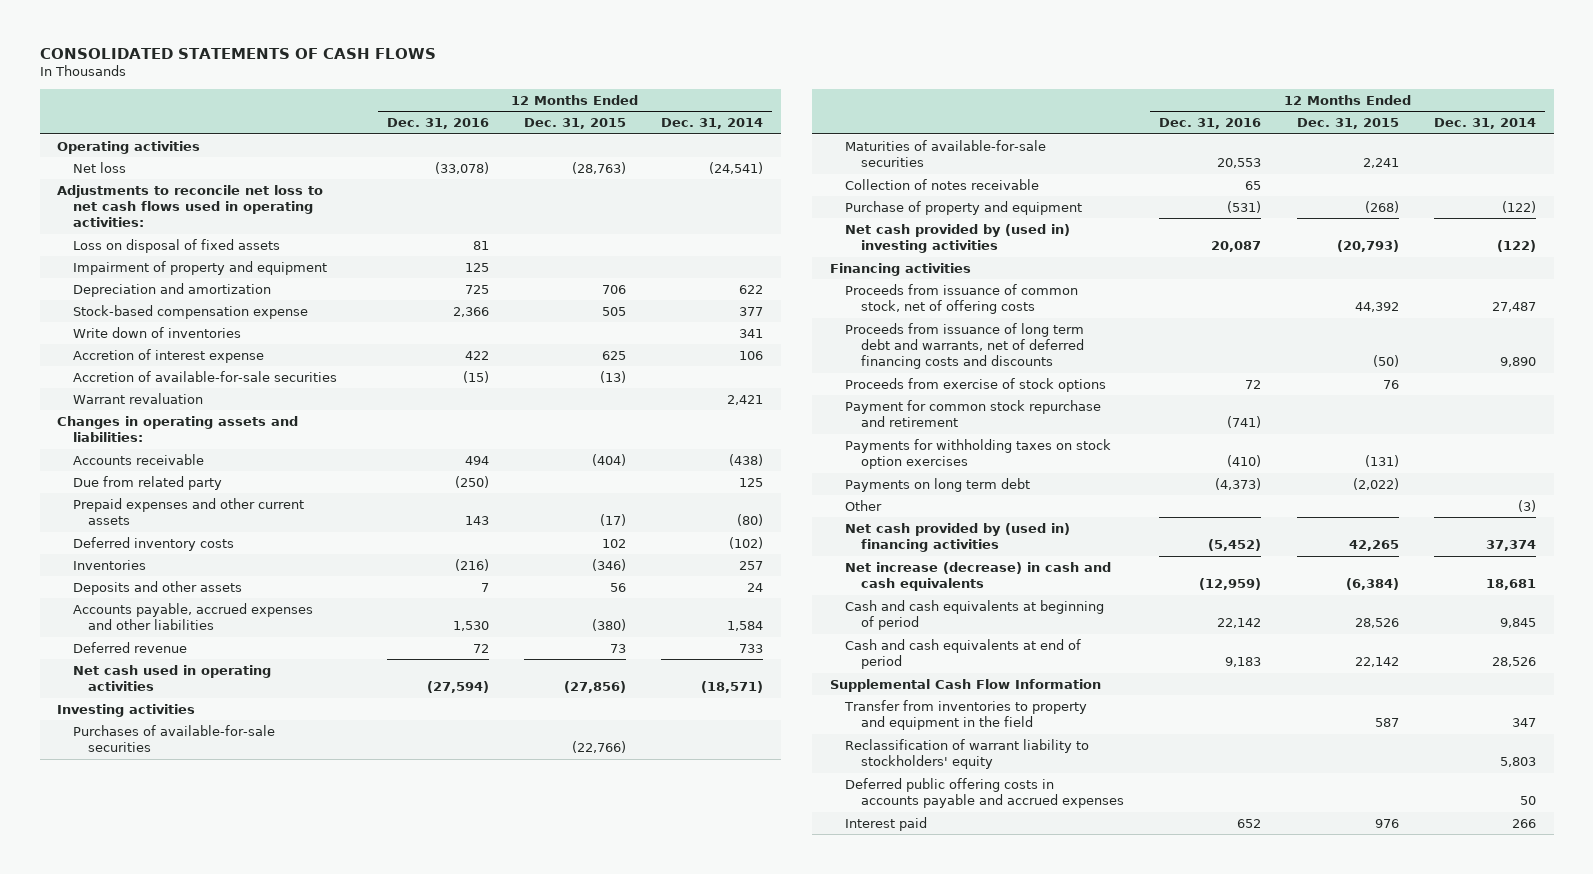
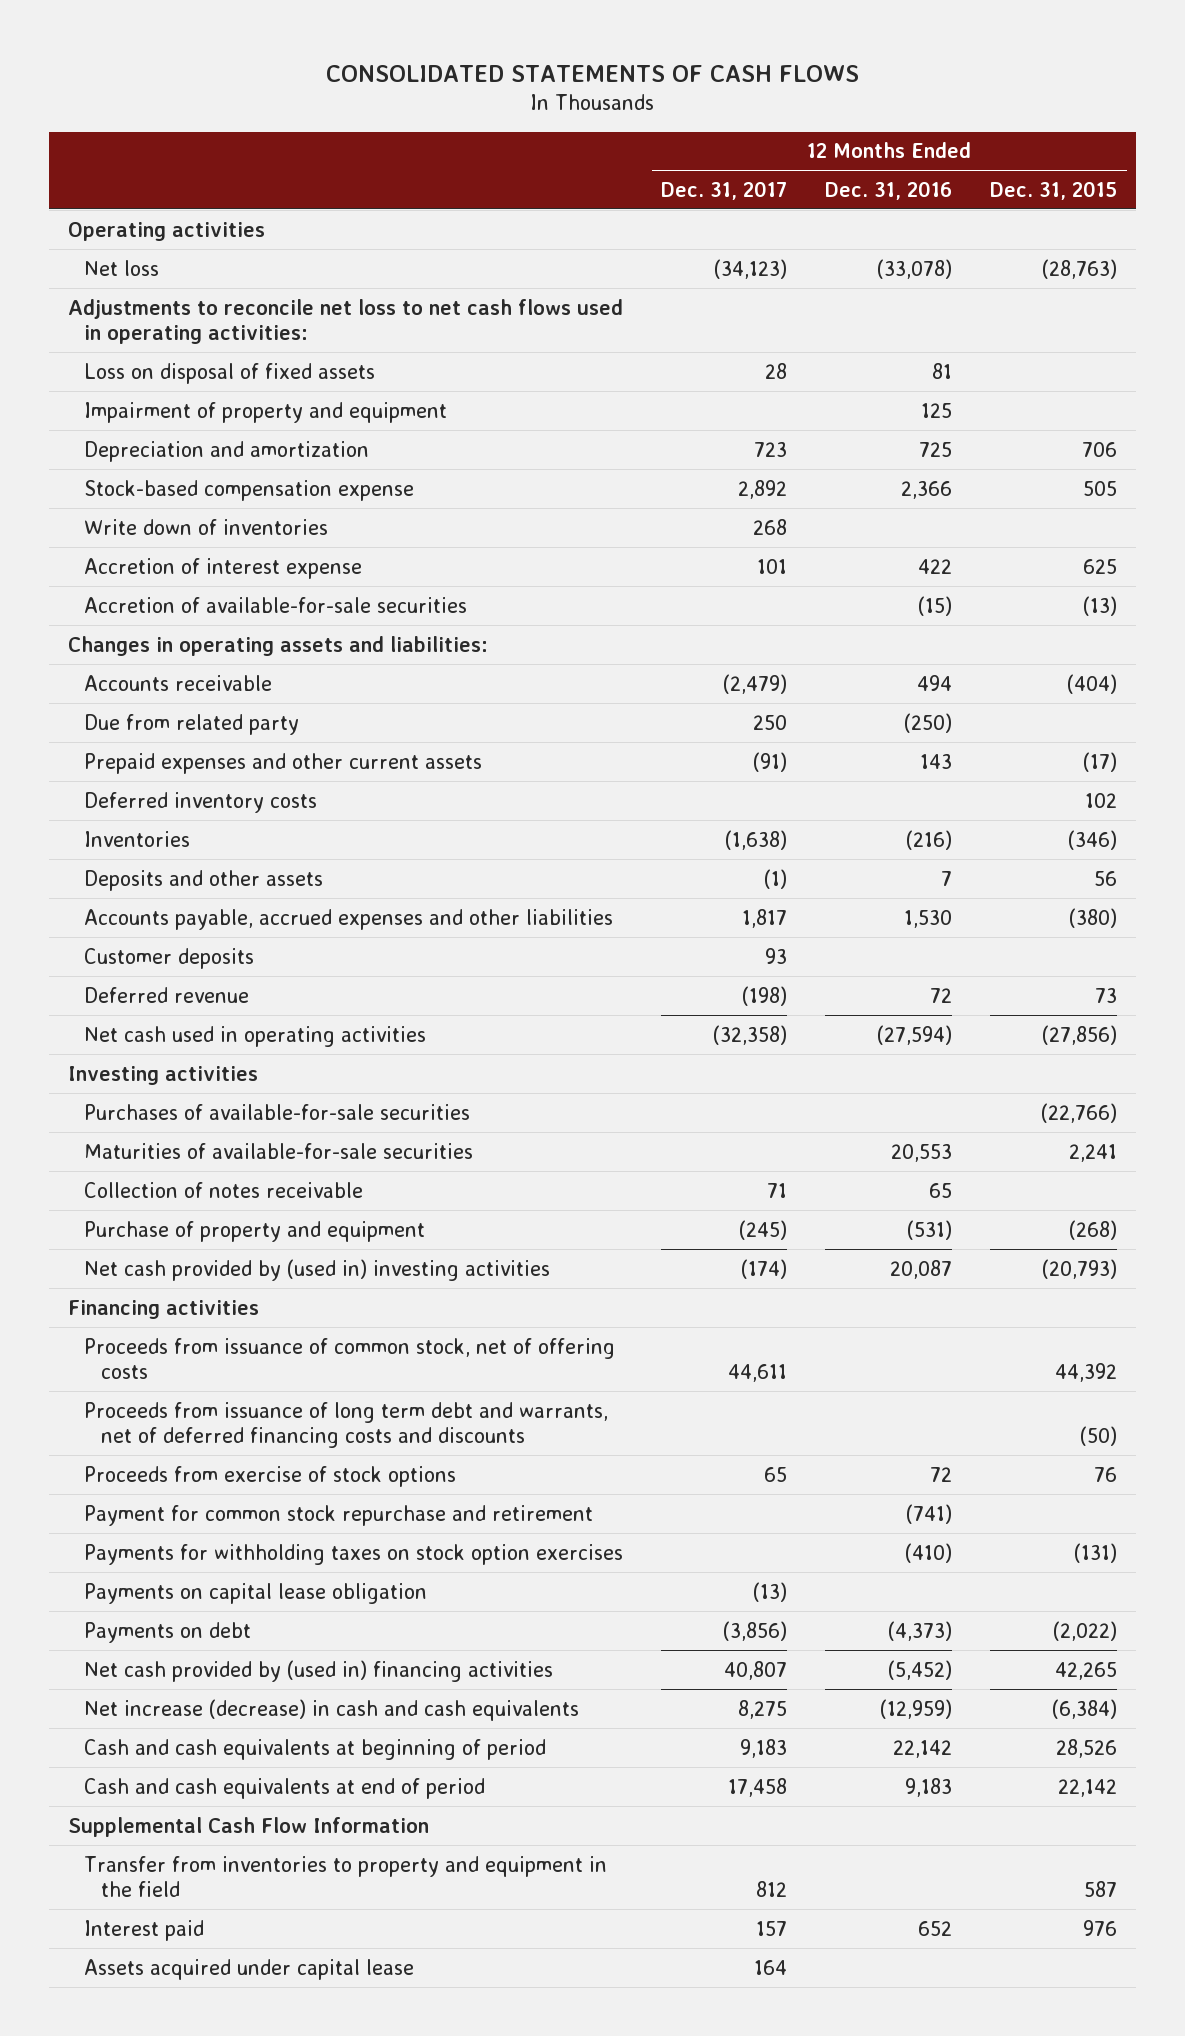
- | 12 Months Ended Dec. 31, 2016 | 12 Months Ended Dec. 31, 2015 | 12 Months Ended Dec. 31, 2014
+ | 12 Months Ended Dec. 31, 2017 | 12 Months Ended Dec. 31, 2016 | 12 Months Ended Dec. 31, 2015
- Warrant revaluation | | | 2,421
+ Customer deposits | 93 | |
- Payments on long term debt | (4,373) | (2,022) |
- Other | | | (3)
+ Payments on capital lease obligation | (13) | |
+ Payments on debt | (3,856) | (4,373) | (2,022)
- Reclassification of warrant liability to stockholders' equity | | | 5,803
- Deferred public offering costs in accounts payable and accrued expenses | | | 50
+ Assets acquired under capital lease | 164 | |

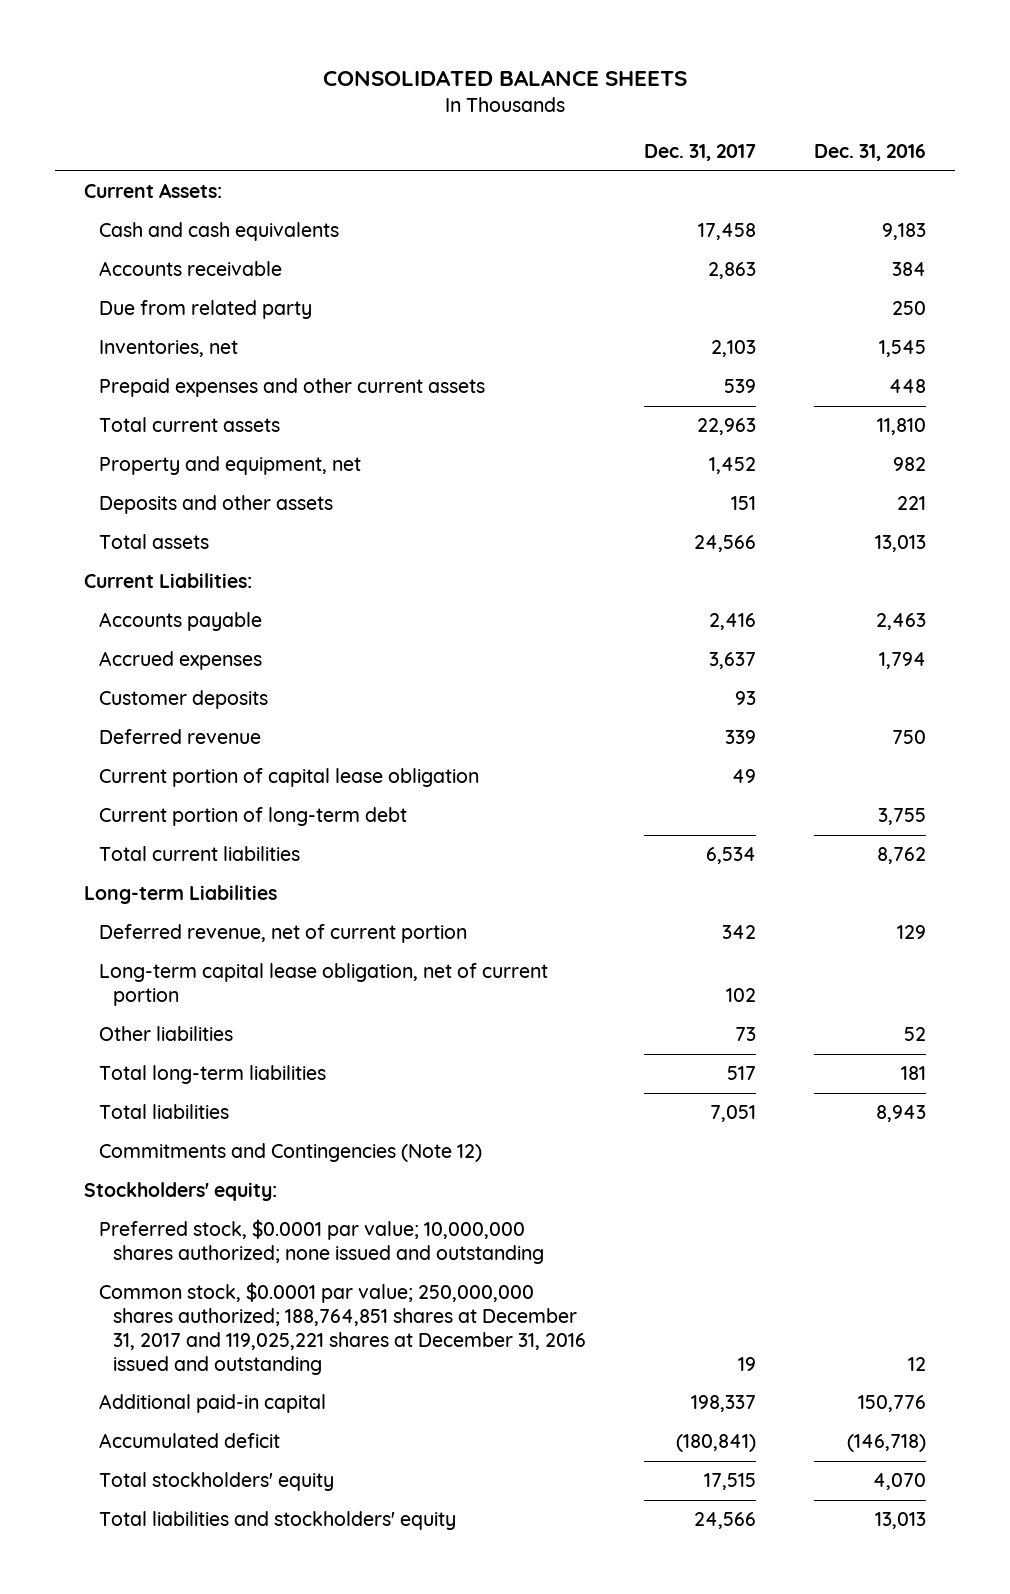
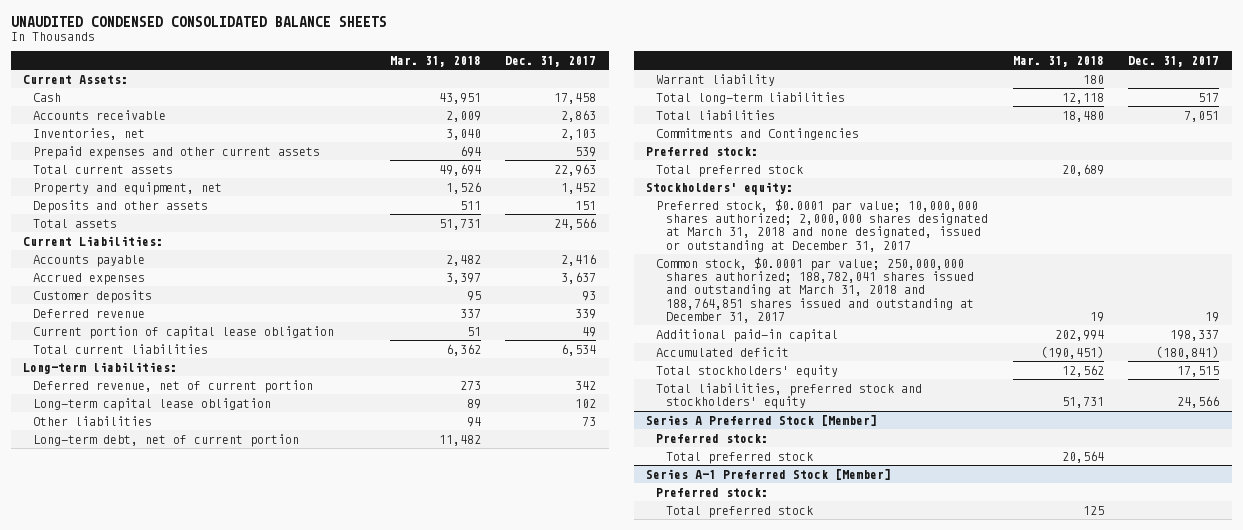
- CONSOLIDATED BALANCE SHEETS
+ UNAUDITED CONDENSED CONSOLIDATED BALANCE SHEETS
- | Dec. 31, 2017 | Dec. 31, 2016
+ | Mar. 31, 2018 | Dec. 31, 2017
- Cash and cash equivalents | 17,458 | 9,183
+ Cash | 43,951 | 17,458
- Due from related party | | 250
- Current portion of long-term debt | | 3,755
- Long-term Liabilities
+ Long-term liabilities:
- Long-term capital lease obligation, net of current portion | 102 |
+ Long-term capital lease obligation | 89 | 102
+ Long-term debt, net of current portion | 11,482 |
+ Warrant liability | 180 |
- Commitments and Contingencies (Note 12)
+ Commitments and Contingencies
+ Preferred stock:
+ Total preferred stock | 20,689 |
- Preferred stock, $0.0001 par value; 10,000,000 shares authorized; none issued and outstanding
- Common stock, $0.0001 par value; 250,000,000 shares authorized; 188,764,851 shares at December 31, 2017 and 119,025,221 shares at December 31, 2016 issued and outstanding | 19 | 12
+ Preferred stock, $0.0001 par value; 10,000,000 shares authorized; 2,000,000 shares designated at March 31, 2018 and none designated, issued or outstanding at December 31, 2017
+ Common stock, $0.0001 par value; 250,000,000 shares authorized; 188,782,041 shares issued and outstanding at March 31, 2018 and 188,764,851 shares issued and outstanding at December 31, 2017 | 19 | 19
- Total liabilities and stockholders' equity | 24,566 | 13,013
+ Total liabilities, preferred stock and stockholders' equity | 51,731 | 24,566
+ Series A Preferred Stock [Member]
+ Preferred stock:
+ Total preferred stock | 20,564 |
+ Series A-1 Preferred Stock [Member]
+ Preferred stock:
+ Total preferred stock | 125 |

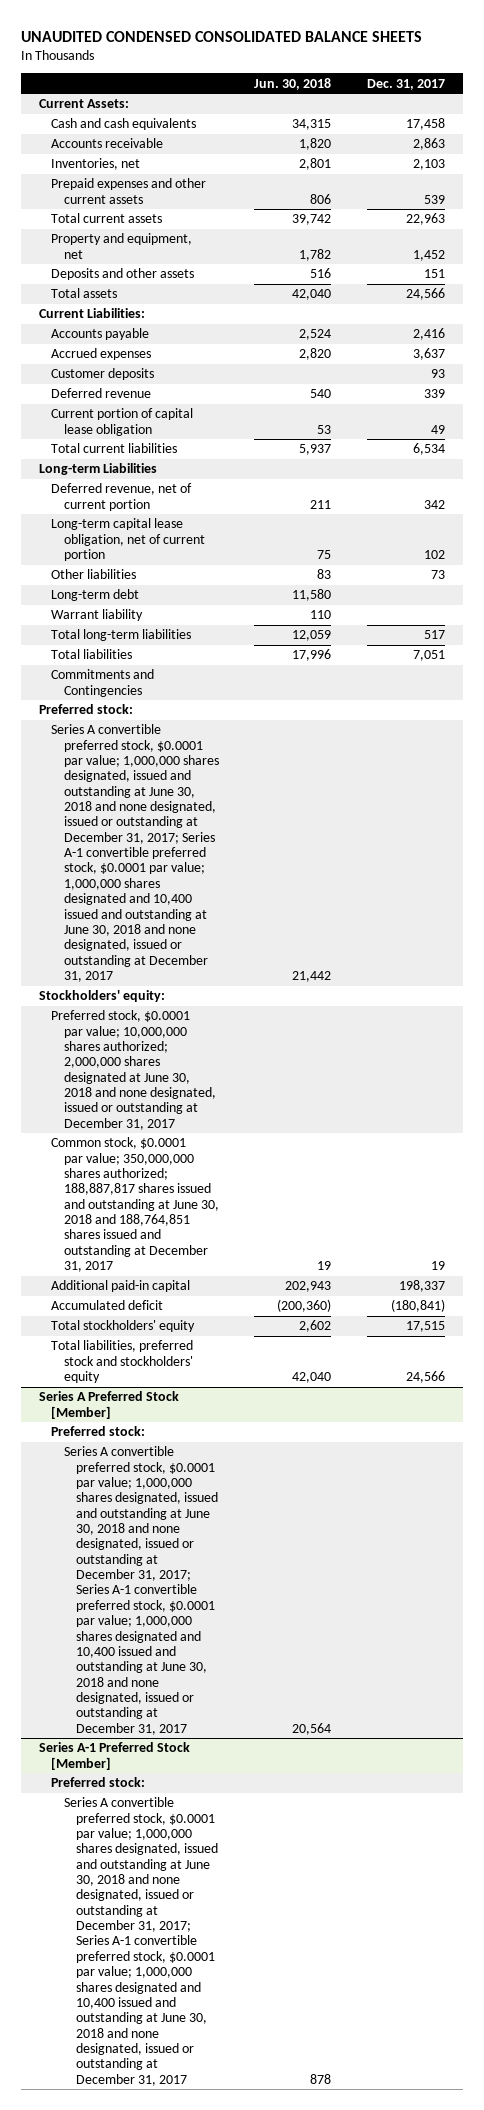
- | Mar. 31, 2018 | Dec. 31, 2017
+ | Jun. 30, 2018 | Dec. 31, 2017
- Cash | 43,951 | 17,458
+ Cash and cash equivalents | 34,315 | 17,458
- Long-term liabilities:
+ Long-term Liabilities
- Long-term capital lease obligation | 89 | 102
+ Long-term capital lease obligation, net of current portion | 75 | 102
- Long-term debt, net of current portion | 11,482 |
+ Long-term debt | 11,580 |
- Total preferred stock | 20,689 |
+ Series A convertible preferred stock, $0.0001 par value; 1,000,000 shares designated, issued and outstanding at June 30, 2018 and none designated, issued or outstanding at December 31, 2017; Series A-1 convertible preferred stock, $0.0001 par value; 1,000,000 shares designated and 10,400 issued and outstanding at June 30, 2018 and none designated, issued or outstanding at December 31, 2017 | 21,442 |
- Preferred stock, $0.0001 par value; 10,000,000 shares authorized; 2,000,000 shares designated at March 31, 2018 and none designated, issued or outstanding at December 31, 2017
- Common stock, $0.0001 par value; 250,000,000 shares authorized; 188,782,041 shares issued and outstanding at March 31, 2018 and 188,764,851 shares issued and outstanding at December 31, 2017 | 19 | 19
+ Preferred stock, $0.0001 par value; 10,000,000 shares authorized; 2,000,000 shares designated at June 30, 2018 and none designated, issued or outstanding at December 31, 2017
+ Common stock, $0.0001 par value; 350,000,000 shares authorized; 188,887,817 shares issued and outstanding at June 30, 2018 and 188,764,851 shares issued and outstanding at December 31, 2017 | 19 | 19
@ Series A Preferred Stock [Member]
- Total preferred stock | 20,564 |
+ Series A convertible preferred stock, $0.0001 par value; 1,000,000 shares designated, issued and outstanding at June 30, 2018 and none designated, issued or outstanding at December 31, 2017; Series A-1 convertible preferred stock, $0.0001 par value; 1,000,000 shares designated and 10,400 issued and outstanding at June 30, 2018 and none designated, issued or outstanding at December 31, 2017 | 20,564 |
@ Series A-1 Preferred Stock [Member]
- Total preferred stock | 125 |
+ Series A convertible preferred stock, $0.0001 par value; 1,000,000 shares designated, issued and outstanding at June 30, 2018 and none designated, issued or outstanding at December 31, 2017; Series A-1 convertible preferred stock, $0.0001 par value; 1,000,000 shares designated and 10,400 issued and outstanding at June 30, 2018 and none designated, issued or outstanding at December 31, 2017 | 878 |

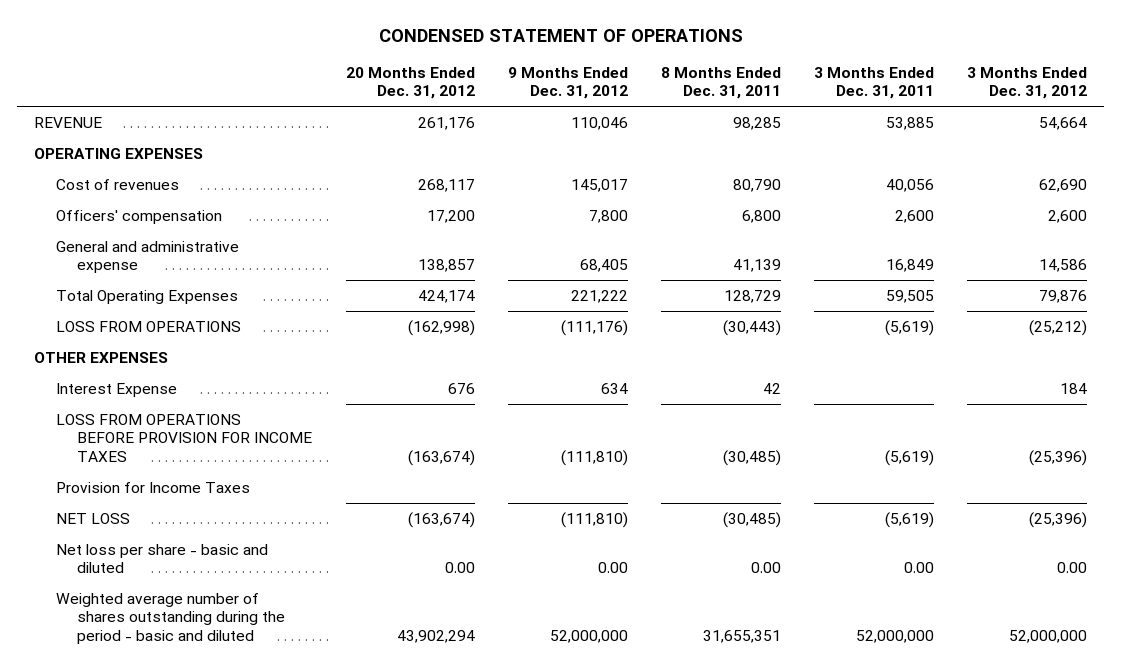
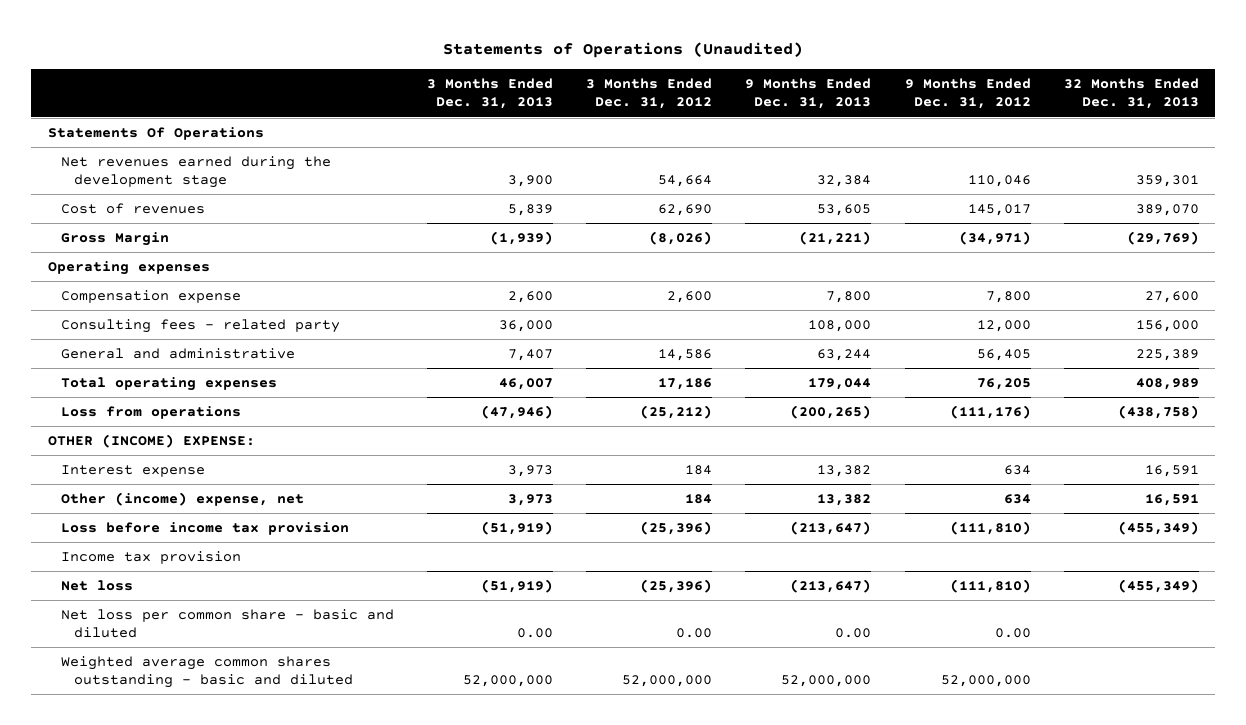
- CONDENSED STATEMENT OF OPERATIONS
+ Statements of Operations (Unaudited)
- | 20 Months Ended Dec. 31, 2012 | 9 Months Ended Dec. 31, 2012 | 8 Months Ended Dec. 31, 2011 | 3 Months Ended Dec. 31, 2011 | 3 Months Ended Dec. 31, 2012
+ | 3 Months Ended Dec. 31, 2013 | 3 Months Ended Dec. 31, 2012 | 9 Months Ended Dec. 31, 2013 | 9 Months Ended Dec. 31, 2012 | 32 Months Ended Dec. 31, 2013
- REVENUE | 261,176 | 110,046 | 98,285 | 53,885 | 54,664
- OPERATING EXPENSES
+ Statements Of Operations
+ Net revenues earned during the development stage | 3,900 | 54,664 | 32,384 | 110,046 | 359,301
- Officers' compensation | 17,200 | 7,800 | 6,800 | 2,600 | 2,600
- General and administrative expense | 138,857 | 68,405 | 41,139 | 16,849 | 14,586
- Total Operating Expenses | 424,174 | 221,222 | 128,729 | 59,505 | 79,876
- LOSS FROM OPERATIONS | (162,998) | (111,176) | (30,443) | (5,619) | (25,212)
- OTHER EXPENSES
- Interest Expense | 676 | 634 | 42 | | 184
- LOSS FROM OPERATIONS BEFORE PROVISION FOR INCOME TAXES | (163,674) | (111,810) | (30,485) | (5,619) | (25,396)
- Provision for Income Taxes
- NET LOSS | (163,674) | (111,810) | (30,485) | (5,619) | (25,396)
- Net loss per share - basic and diluted | 0.00 | 0.00 | 0.00 | 0.00 | 0.00
- Weighted average number of shares outstanding during the period - basic and diluted | 43,902,294 | 52,000,000 | 31,655,351 | 52,000,000 | 52,000,000
+ Gross Margin | (1,939) | (8,026) | (21,221) | (34,971) | (29,769)
+ Operating expenses
+ Compensation expense | 2,600 | 2,600 | 7,800 | 7,800 | 27,600
+ Consulting fees - related party | 36,000 | | 108,000 | 12,000 | 156,000
+ General and administrative | 7,407 | 14,586 | 63,244 | 56,405 | 225,389
+ Total operating expenses | 46,007 | 17,186 | 179,044 | 76,205 | 408,989
+ Loss from operations | (47,946) | (25,212) | (200,265) | (111,176) | (438,758)
+ OTHER (INCOME) EXPENSE:
+ Interest expense | 3,973 | 184 | 13,382 | 634 | 16,591
+ Other (income) expense, net | 3,973 | 184 | 13,382 | 634 | 16,591
+ Loss before income tax provision | (51,919) | (25,396) | (213,647) | (111,810) | (455,349)
+ Income tax provision
+ Net loss | (51,919) | (25,396) | (213,647) | (111,810) | (455,349)
+ Net loss per common share - basic and diluted | 0.00 | 0.00 | 0.00 | 0.00 |
+ Weighted average common shares outstanding - basic and diluted | 52,000,000 | 52,000,000 | 52,000,000 | 52,000,000 |

